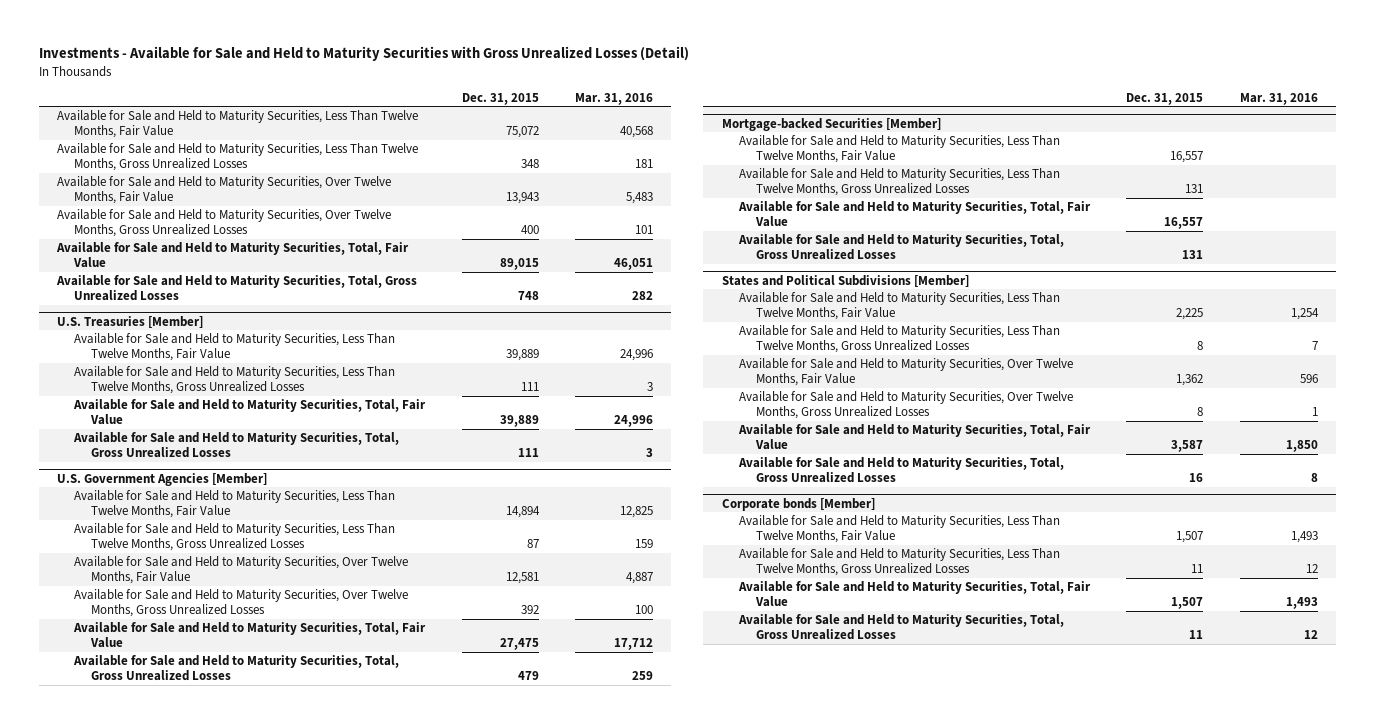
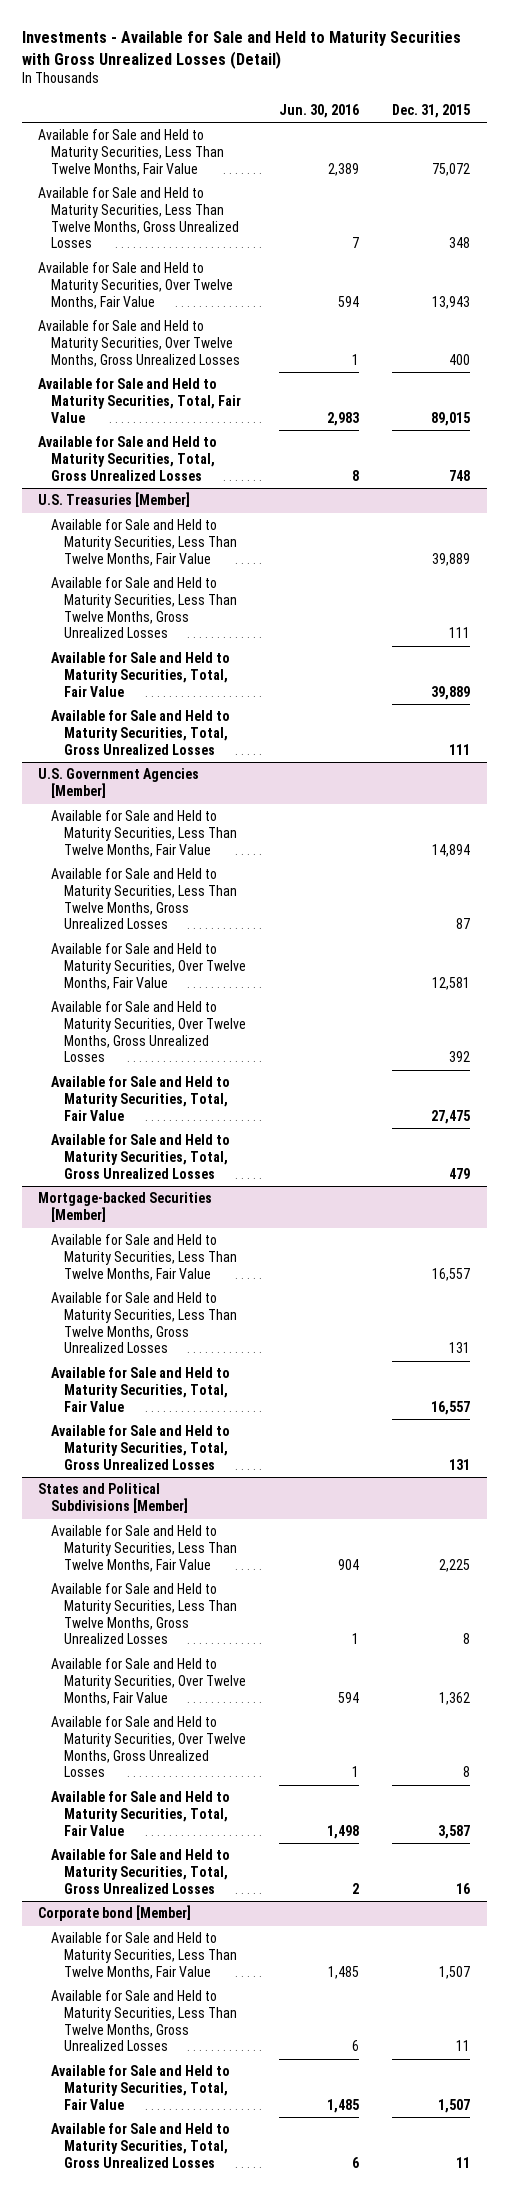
- | Dec. 31, 2015 | Mar. 31, 2016
+ | Jun. 30, 2016 | Dec. 31, 2015
- Corporate bonds [Member]
+ Corporate bond [Member]

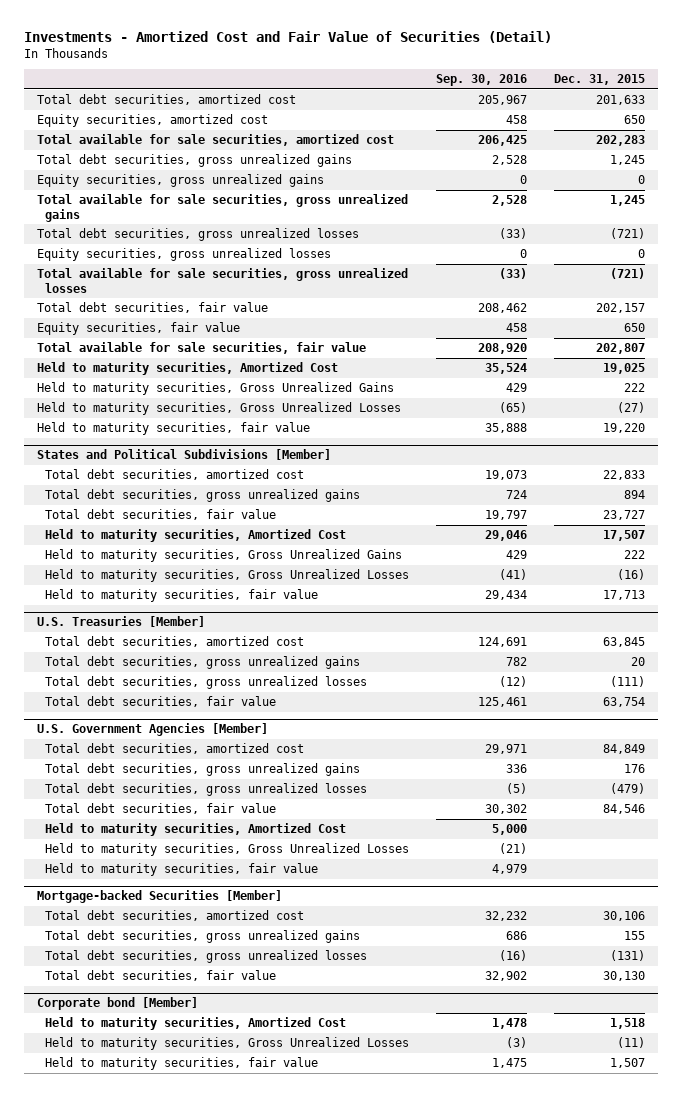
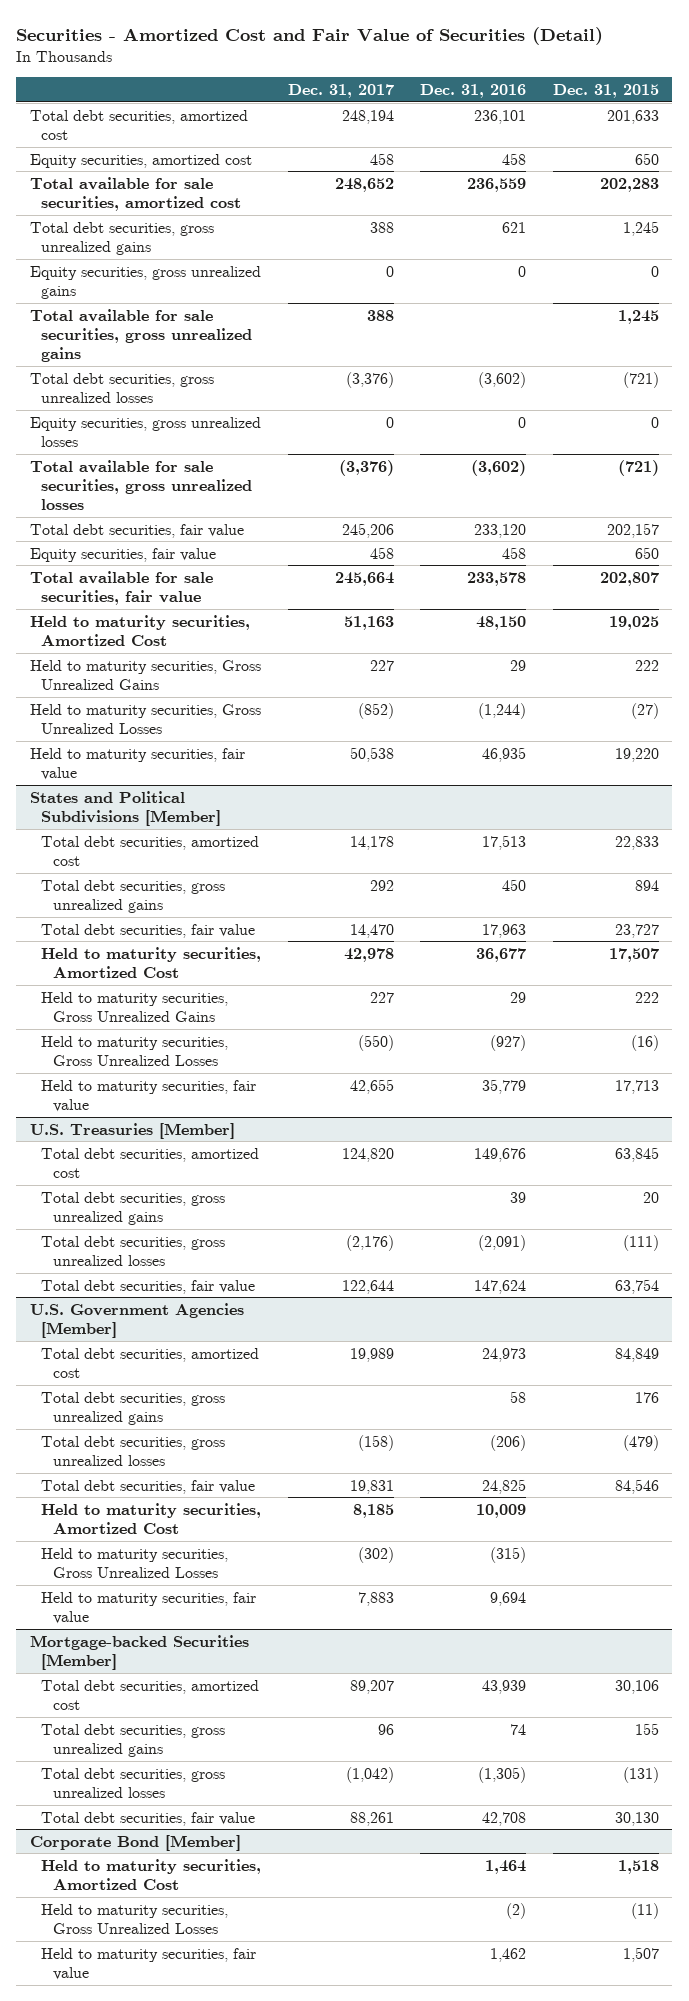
- Investments - Amortized Cost and Fair Value of Securities (Detail)
+ Securities - Amortized Cost and Fair Value of Securities (Detail)
- | Sep. 30, 2016 | Dec. 31, 2015
+ | Dec. 31, 2017 | Dec. 31, 2016 | Dec. 31, 2015
- Corporate bond [Member]
+ Corporate Bond [Member]

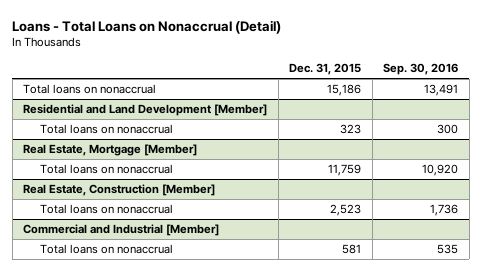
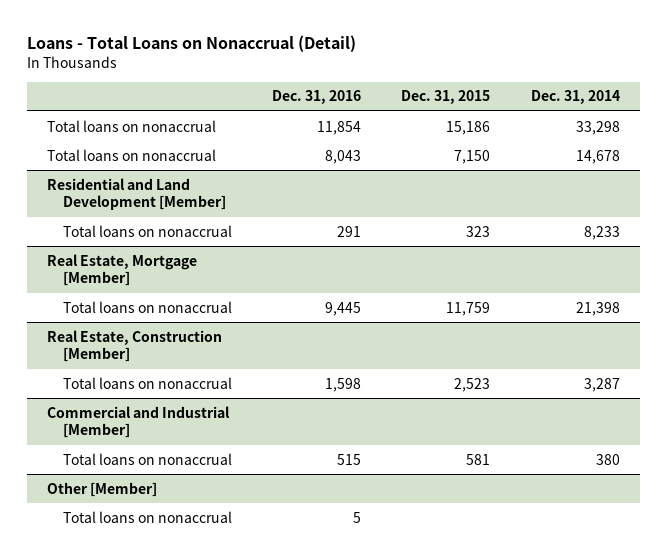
- | Dec. 31, 2015 | Sep. 30, 2016
+ | Dec. 31, 2016 | Dec. 31, 2015 | Dec. 31, 2014
+ Total loans on nonaccrual | 8,043 | 7,150 | 14,678
+ Other [Member]
+ Total loans on nonaccrual | 5 | |

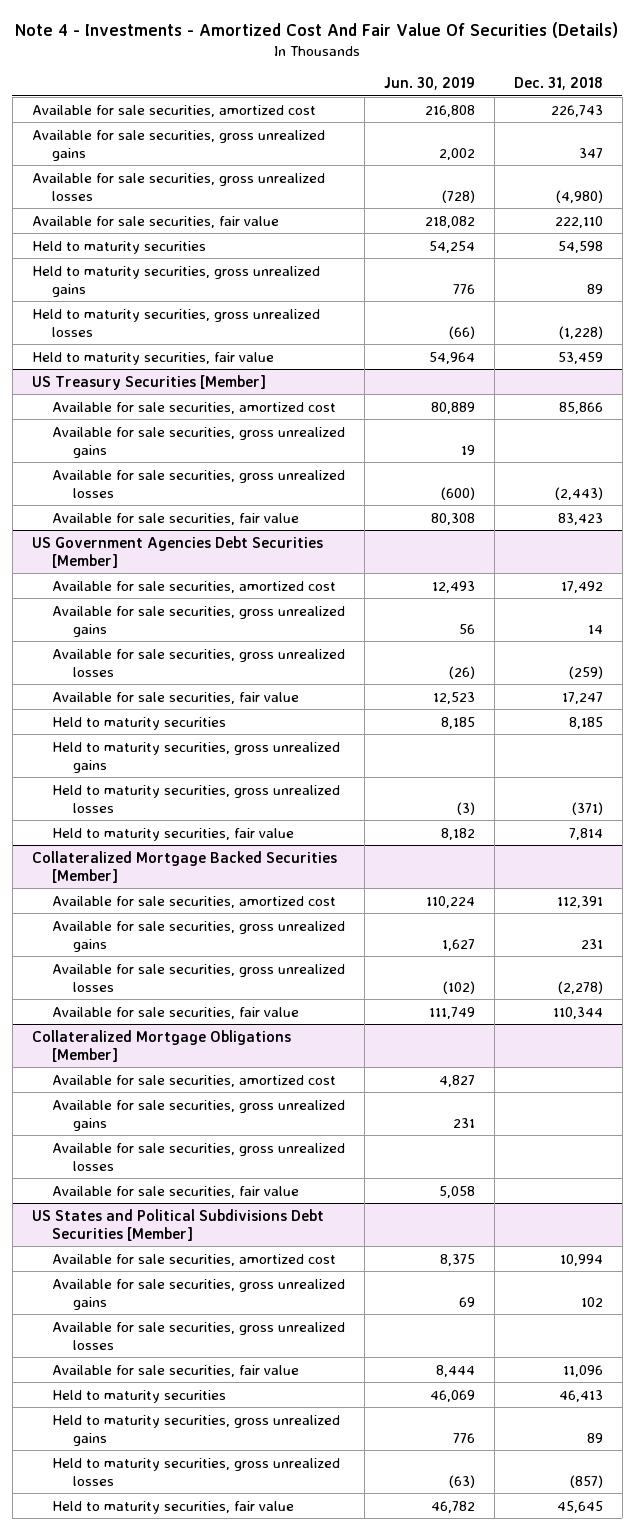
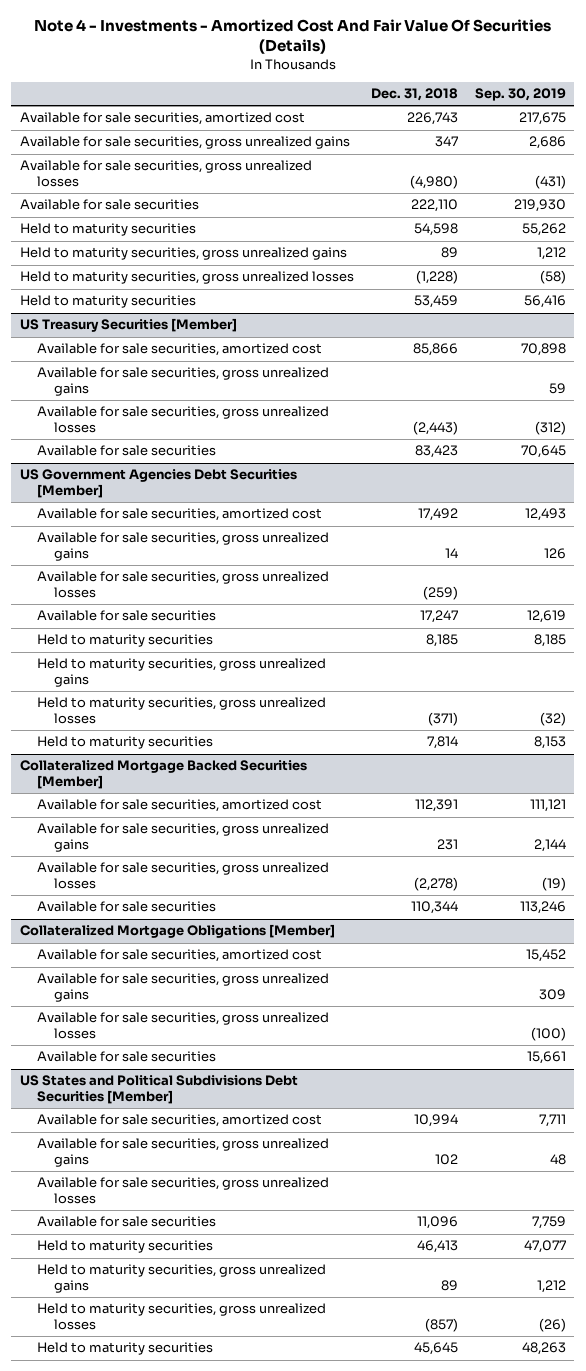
- | Jun. 30, 2019 | Dec. 31, 2018
+ | Dec. 31, 2018 | Sep. 30, 2019
- Available for sale securities, fair value | 218,082 | 222,110
+ Available for sale securities | 222,110 | 219,930
- Held to maturity securities, fair value | 54,964 | 53,459
+ Held to maturity securities | 53,459 | 56,416
@ US Treasury Securities [Member]
- Available for sale securities, fair value | 80,308 | 83,423
+ Available for sale securities | 83,423 | 70,645
@ US Government Agencies Debt Securities [Member]
- Available for sale securities, fair value | 12,523 | 17,247
+ Available for sale securities | 17,247 | 12,619
- Held to maturity securities, fair value | 8,182 | 7,814
+ Held to maturity securities | 7,814 | 8,153
@ Collateralized Mortgage Backed Securities [Member]
- Available for sale securities, fair value | 111,749 | 110,344
+ Available for sale securities | 110,344 | 113,246
@ Collateralized Mortgage Obligations [Member]
- Available for sale securities, fair value | 5,058 |
+ Available for sale securities | | 15,661
@ US States and Political Subdivisions Debt Securities [Member]
- Available for sale securities, fair value | 8,444 | 11,096
+ Available for sale securities | 11,096 | 7,759
- Held to maturity securities, fair value | 46,782 | 45,645
+ Held to maturity securities | 45,645 | 48,263

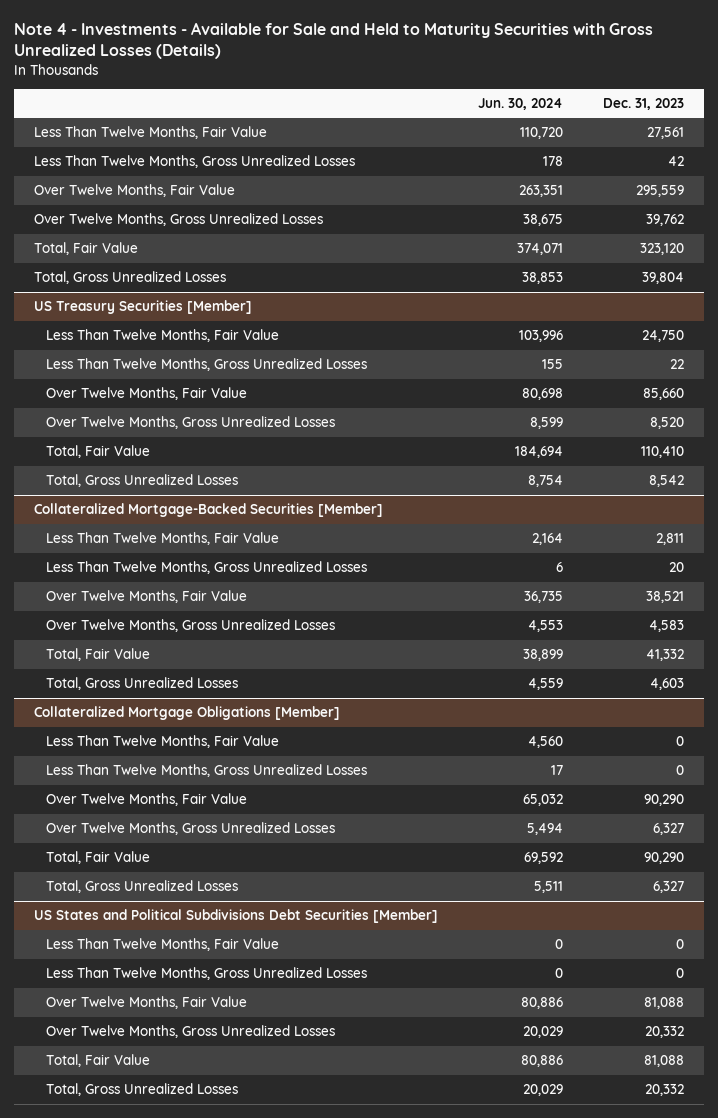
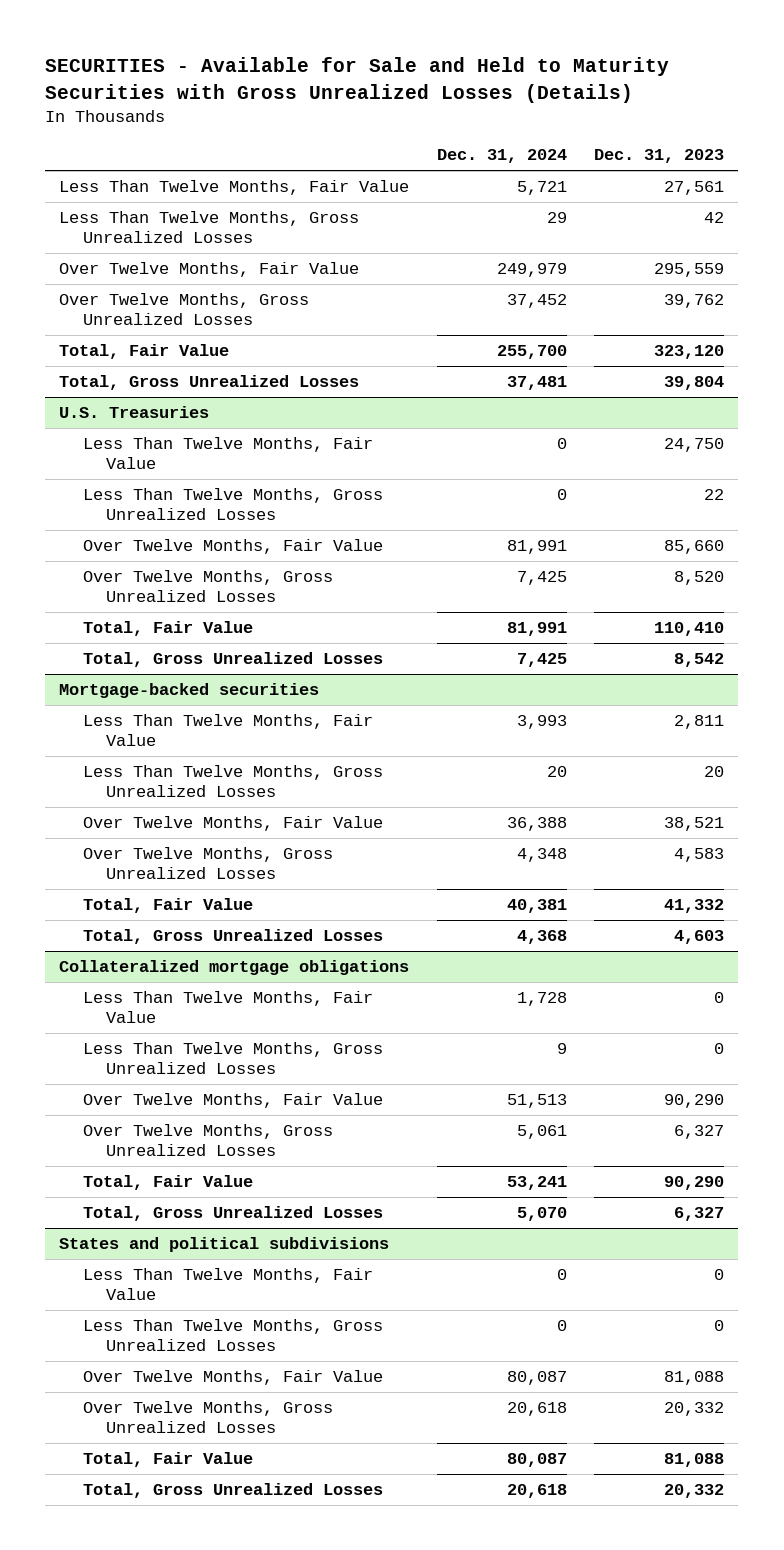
- Note 4 - Investments - Available for Sale and Held to Maturity Securities with Gross Unrealized Losses (Details)
+ SECURITIES - Available for Sale and Held to Maturity Securities with Gross Unrealized Losses (Details)
- | Jun. 30, 2024 | Dec. 31, 2023
+ | Dec. 31, 2024 | Dec. 31, 2023
- US Treasury Securities [Member]
+ U.S. Treasuries
- Collateralized Mortgage-Backed Securities [Member]
+ Mortgage-backed securities
- Collateralized Mortgage Obligations [Member]
+ Collateralized mortgage obligations
- US States and Political Subdivisions Debt Securities [Member]
+ States and political subdivisions

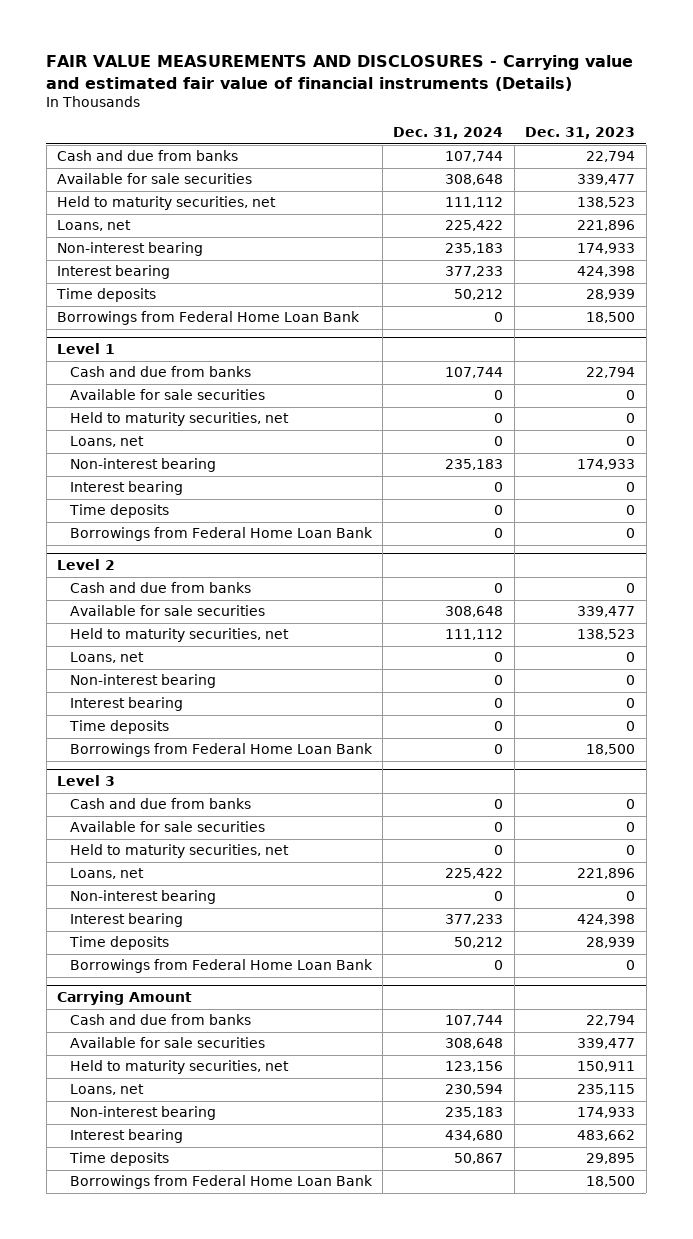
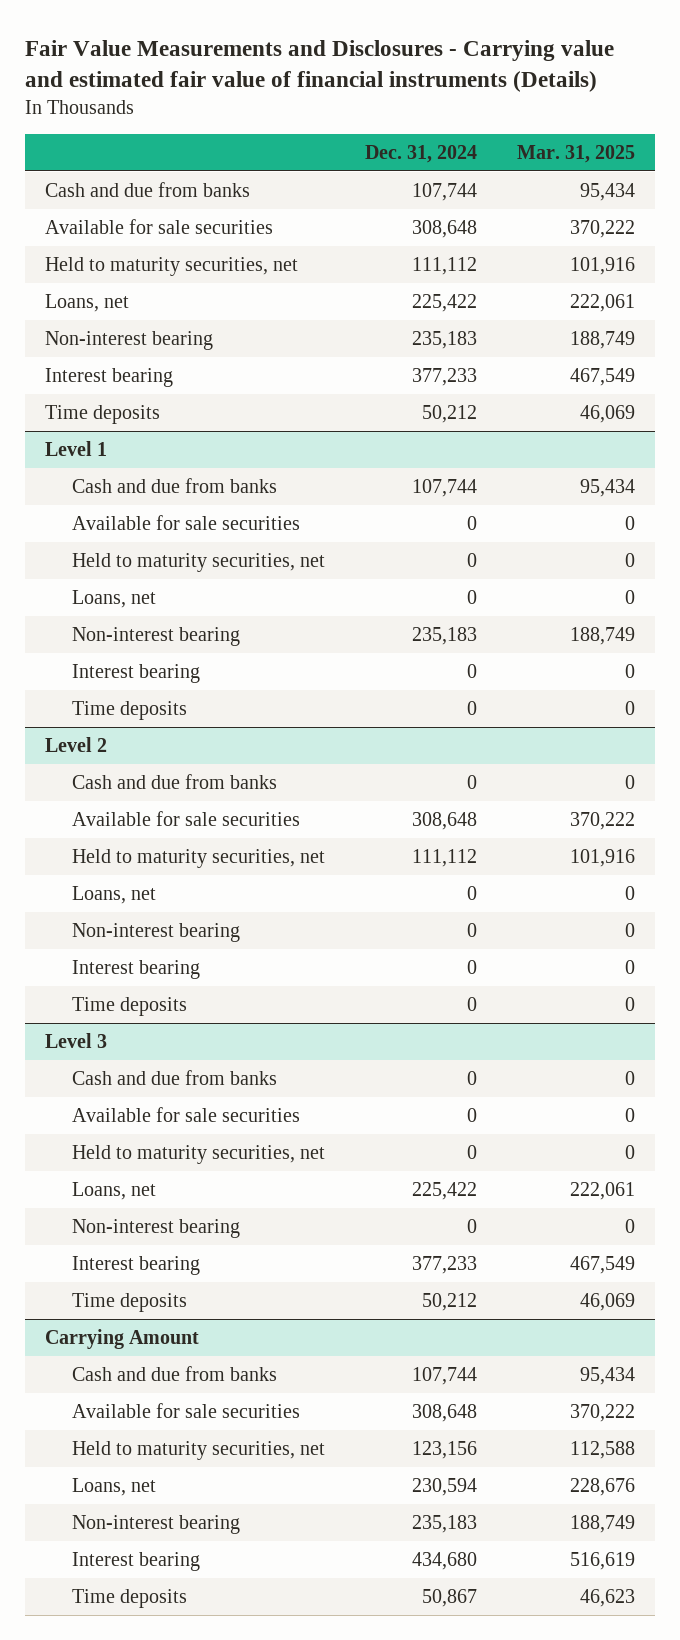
- FAIR VALUE MEASUREMENTS AND DISCLOSURES - Carrying value and estimated fair value of financial instruments (Details)
+ Fair Value Measurements and Disclosures - Carrying value and estimated fair value of financial instruments (Details)
- | Dec. 31, 2024 | Dec. 31, 2023
+ | Dec. 31, 2024 | Mar. 31, 2025
- Borrowings from Federal Home Loan Bank | 0 | 18,500
@ Level 1
- Borrowings from Federal Home Loan Bank | 0 | 0
@ Level 2
- Borrowings from Federal Home Loan Bank | 0 | 18,500
@ Level 3
- Borrowings from Federal Home Loan Bank | 0 | 0
@ Carrying Amount
- Borrowings from Federal Home Loan Bank | | 18,500

